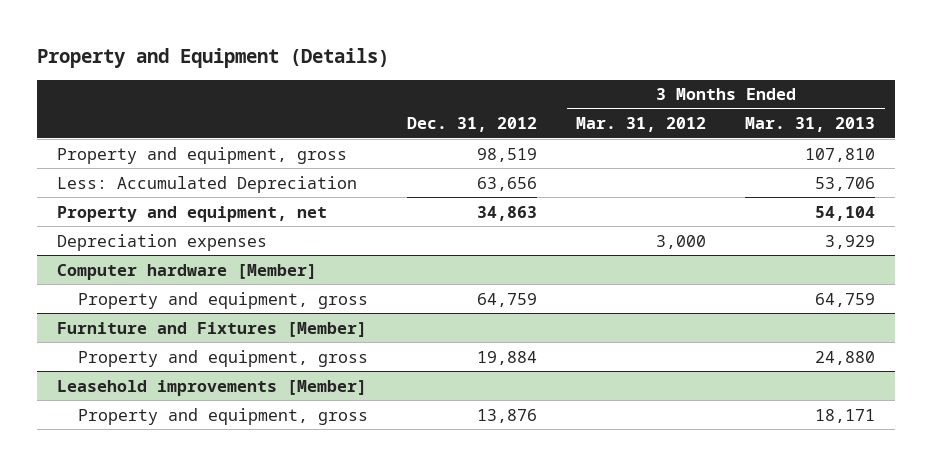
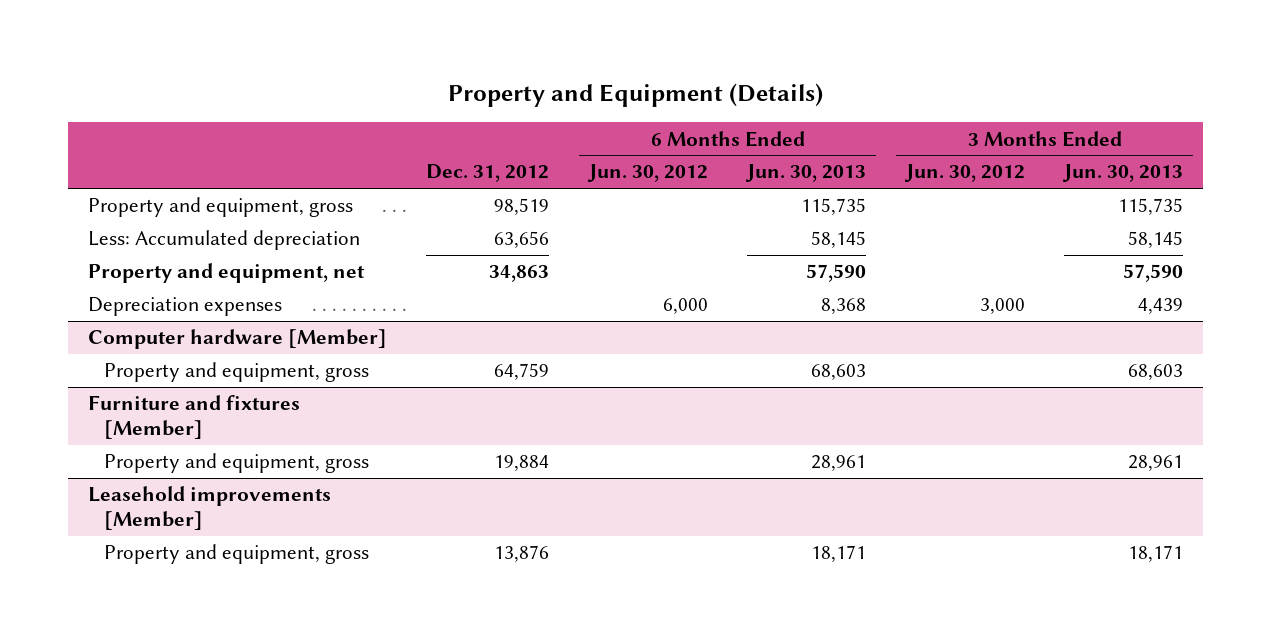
- | Dec. 31, 2012 | 3 Months Ended Mar. 31, 2012 | 3 Months Ended Mar. 31, 2013
+ | Dec. 31, 2012 | 6 Months Ended Jun. 30, 2012 | 6 Months Ended Jun. 30, 2013 | 3 Months Ended Jun. 30, 2012 | 3 Months Ended Jun. 30, 2013
- Less: Accumulated Depreciation | 63,656 | | 53,706
+ Less: Accumulated depreciation | 63,656 | | 58,145 | | 58,145
- Furniture and Fixtures [Member]
+ Furniture and fixtures [Member]

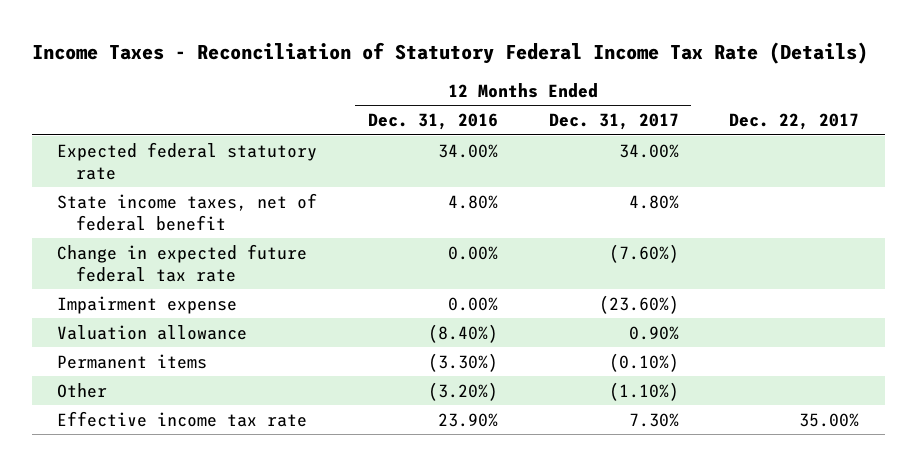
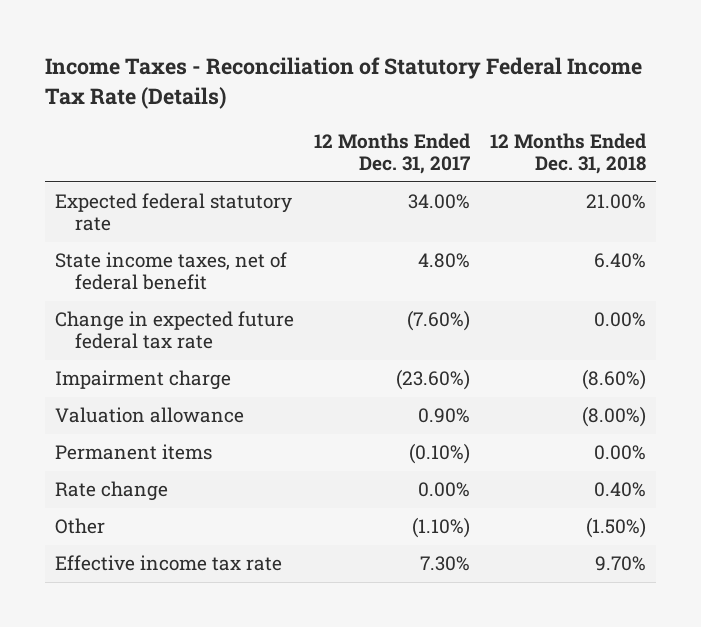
- | 12 Months Ended Dec. 31, 2016 | 12 Months Ended Dec. 31, 2017 | Dec. 22, 2017
+ | 12 Months Ended Dec. 31, 2017 | 12 Months Ended Dec. 31, 2018
- Impairment expense | 0.00% | (23.60%) |
+ Impairment charge | (23.60%) | (8.60%)
+ Rate change | 0.00% | 0.40%

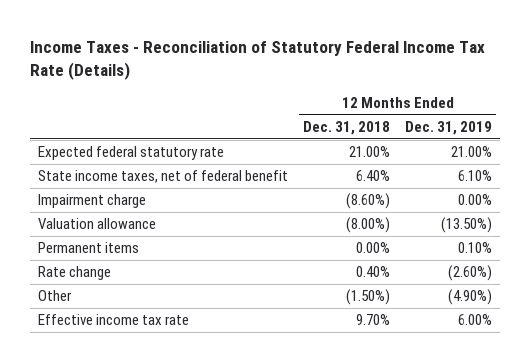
- | 12 Months Ended Dec. 31, 2017 | 12 Months Ended Dec. 31, 2018
+ | 12 Months Ended Dec. 31, 2018 | 12 Months Ended Dec. 31, 2019
- Change in expected future federal tax rate | (7.60%) | 0.00%

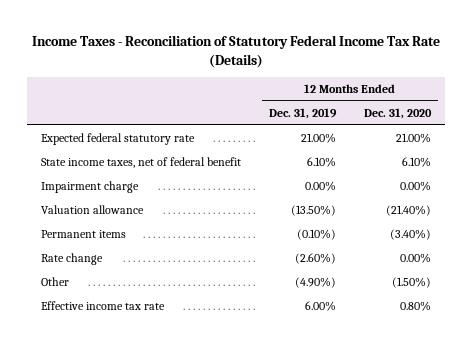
- | 12 Months Ended Dec. 31, 2018 | 12 Months Ended Dec. 31, 2019
+ | 12 Months Ended Dec. 31, 2019 | 12 Months Ended Dec. 31, 2020
- Permanent items | 0.00% | 0.10%
+ Permanent items | (0.10%) | (3.40%)

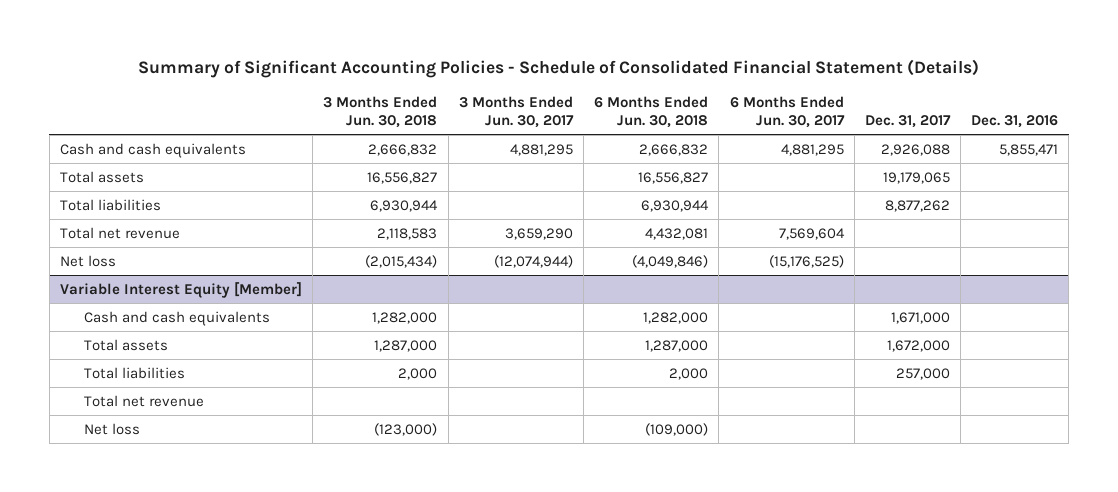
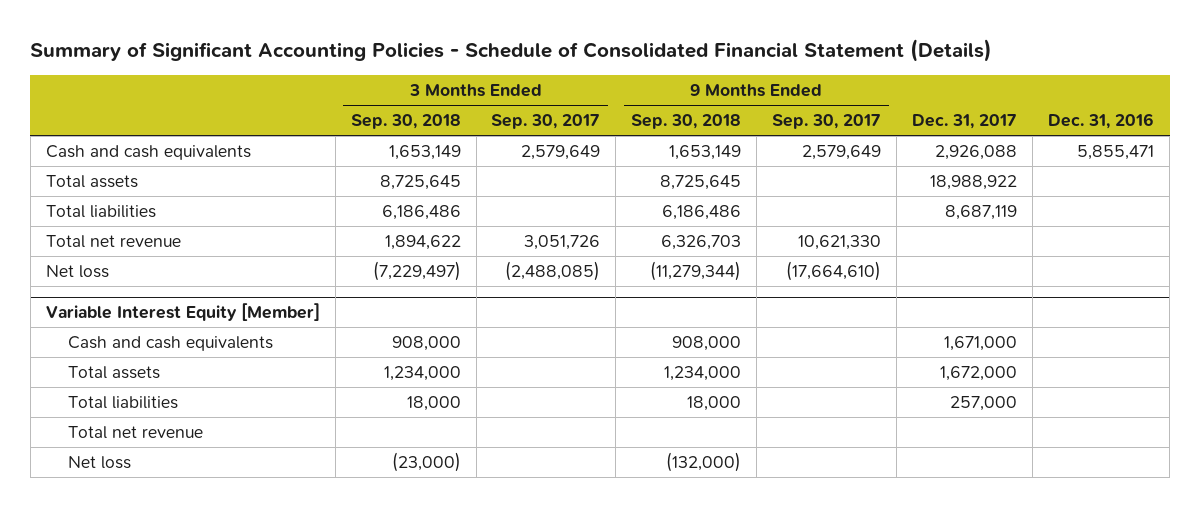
- | 3 Months Ended Jun. 30, 2018 | 3 Months Ended Jun. 30, 2017 | 6 Months Ended Jun. 30, 2018 | 6 Months Ended Jun. 30, 2017 | Dec. 31, 2017 | Dec. 31, 2016
+ | 3 Months Ended Sep. 30, 2018 | 3 Months Ended Sep. 30, 2017 | 9 Months Ended Sep. 30, 2018 | 9 Months Ended Sep. 30, 2017 | Dec. 31, 2017 | Dec. 31, 2016
- Total assets | 16,556,827 | | 16,556,827 | | 19,179,065 |
- Total liabilities | 6,930,944 | | 6,930,944 | | 8,877,262 |
+ Total assets | 8,725,645 | | 8,725,645 | | 18,988,922 |
+ Total liabilities | 6,186,486 | | 6,186,486 | | 8,687,119 |

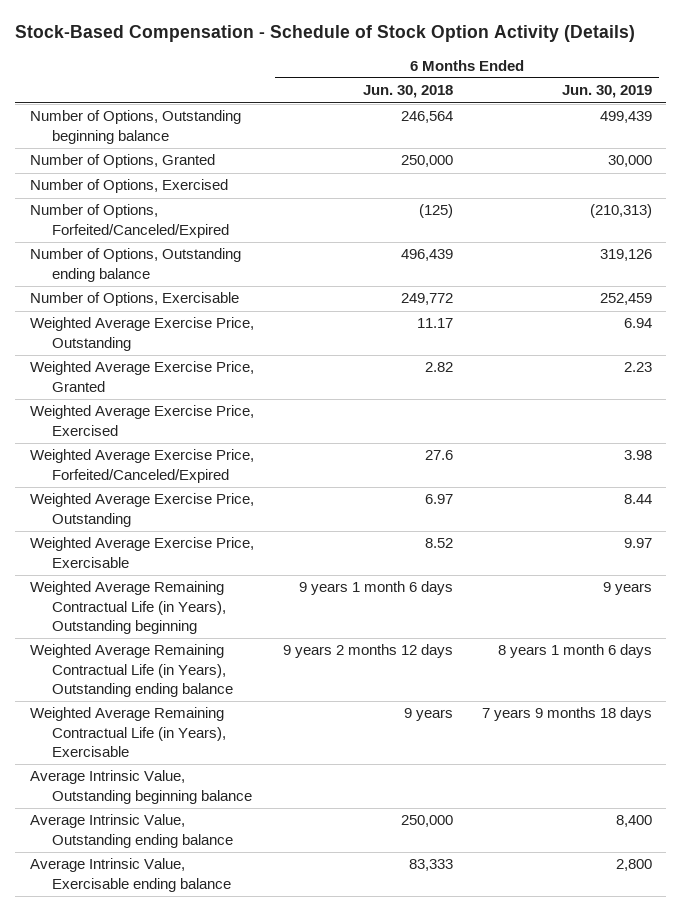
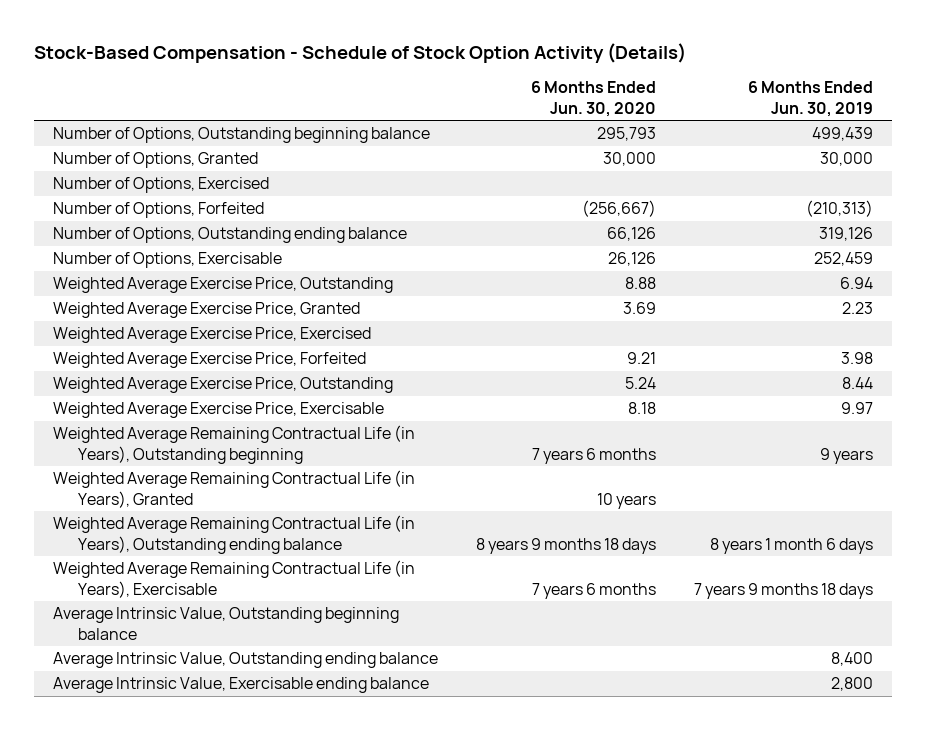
- | 6 Months Ended Jun. 30, 2018 | 6 Months Ended Jun. 30, 2019
+ | 6 Months Ended Jun. 30, 2020 | 6 Months Ended Jun. 30, 2019
- Number of Options, Forfeited/Canceled/Expired | (125) | (210,313)
+ Number of Options, Forfeited | (256,667) | (210,313)
- Weighted Average Exercise Price, Forfeited/Canceled/Expired | 27.6 | 3.98
+ Weighted Average Exercise Price, Forfeited | 9.21 | 3.98
+ Weighted Average Remaining Contractual Life (in Years), Granted | 10 years |

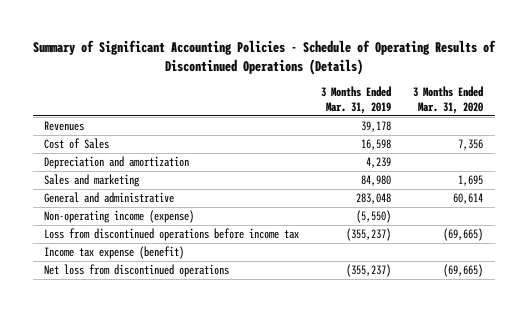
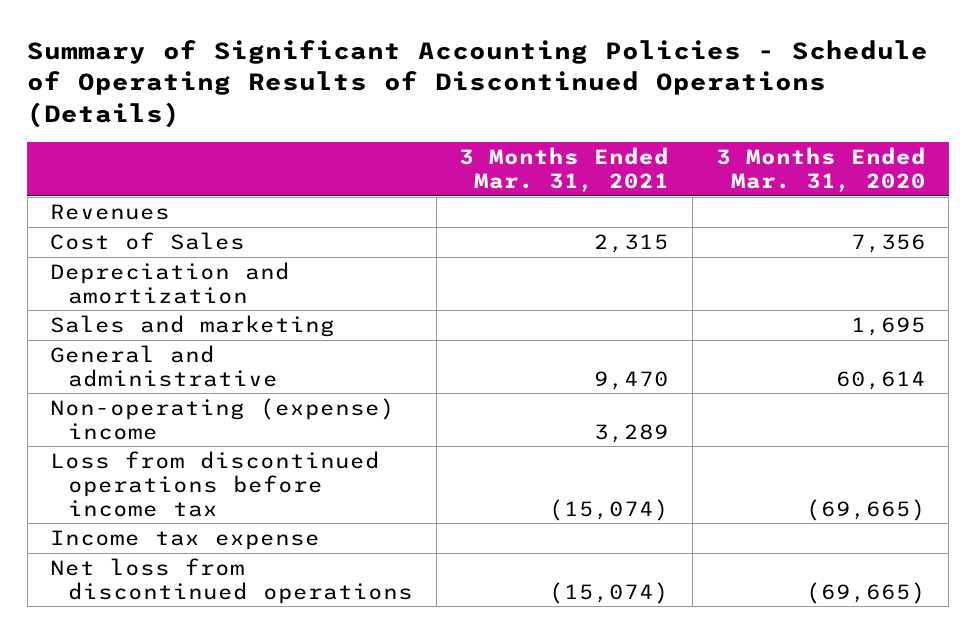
- | 3 Months Ended Mar. 31, 2019 | 3 Months Ended Mar. 31, 2020
+ | 3 Months Ended Mar. 31, 2021 | 3 Months Ended Mar. 31, 2020
- Non-operating income (expense) | (5,550) |
+ Non-operating (expense) income | 3,289 |
- Income tax expense (benefit)
+ Income tax expense

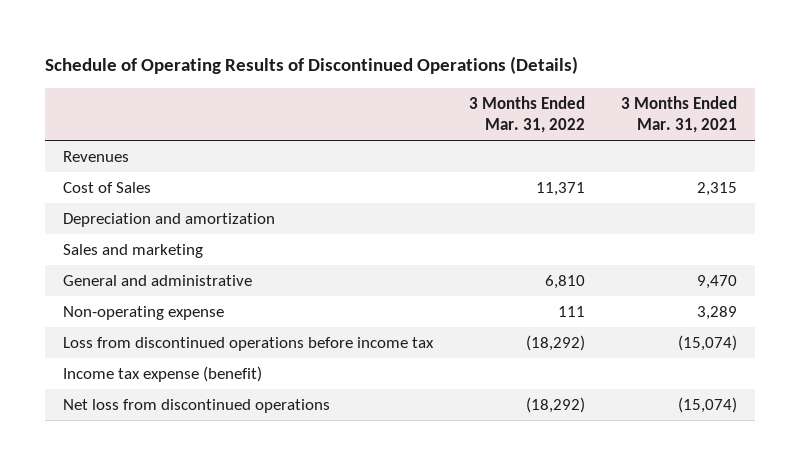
- Summary of Significant Accounting Policies - Schedule of Operating Results of Discontinued Operations (Details)
+ Schedule of Operating Results of Discontinued Operations (Details)
- | 3 Months Ended Mar. 31, 2021 | 3 Months Ended Mar. 31, 2020
+ | 3 Months Ended Mar. 31, 2022 | 3 Months Ended Mar. 31, 2021
- Non-operating (expense) income | 3,289 |
+ Non-operating expense | 111 | 3,289
- Income tax expense
+ Income tax expense (benefit)

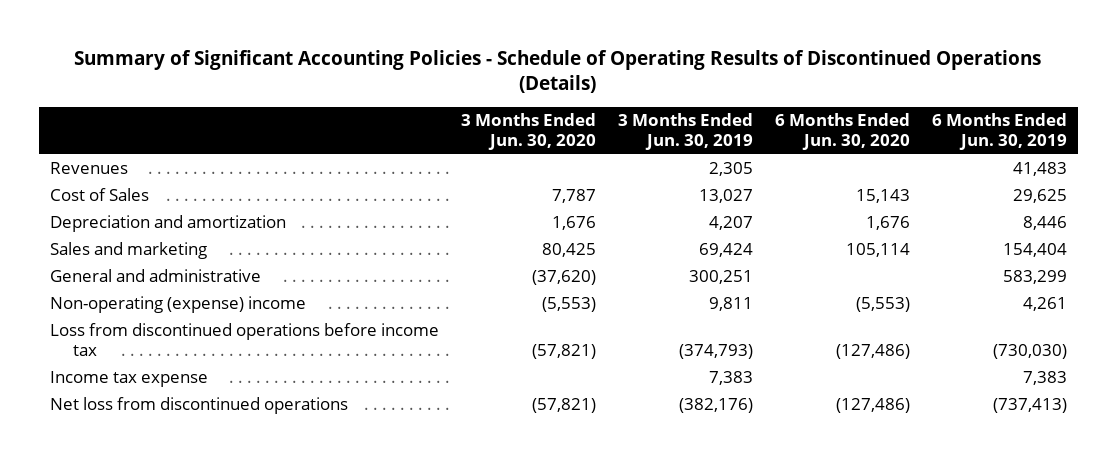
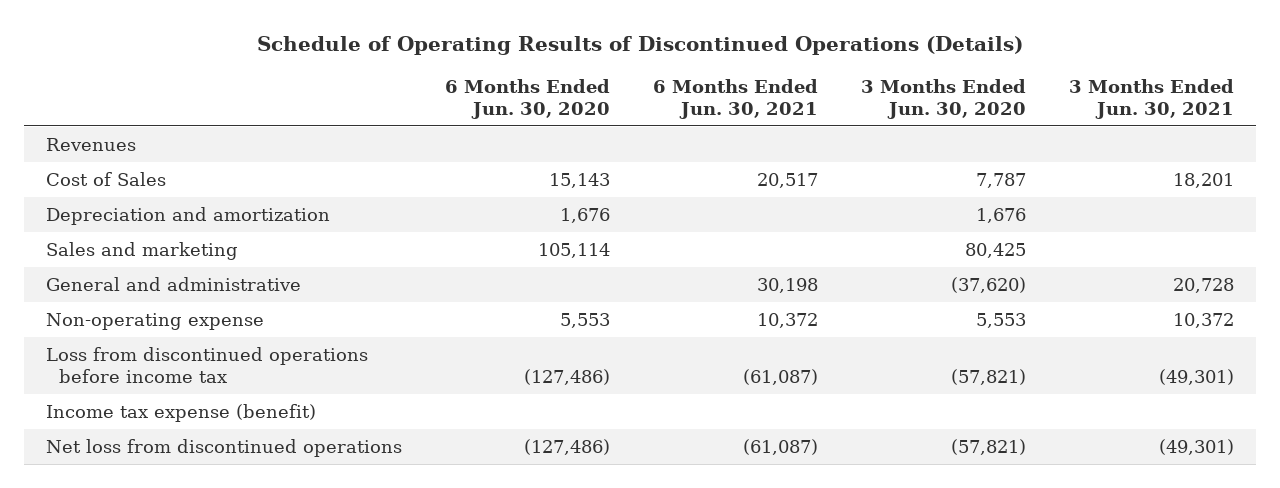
- Summary of Significant Accounting Policies - Schedule of Operating Results of Discontinued Operations (Details)
+ Schedule of Operating Results of Discontinued Operations (Details)
- | 3 Months Ended Jun. 30, 2020 | 3 Months Ended Jun. 30, 2019 | 6 Months Ended Jun. 30, 2020 | 6 Months Ended Jun. 30, 2019
+ | 6 Months Ended Jun. 30, 2020 | 6 Months Ended Jun. 30, 2021 | 3 Months Ended Jun. 30, 2020 | 3 Months Ended Jun. 30, 2021
- Non-operating (expense) income | (5,553) | 9,811 | (5,553) | 4,261
+ Non-operating expense | 5,553 | 10,372 | 5,553 | 10,372
- Income tax expense | | 7,383 | | 7,383
+ Income tax expense (benefit)

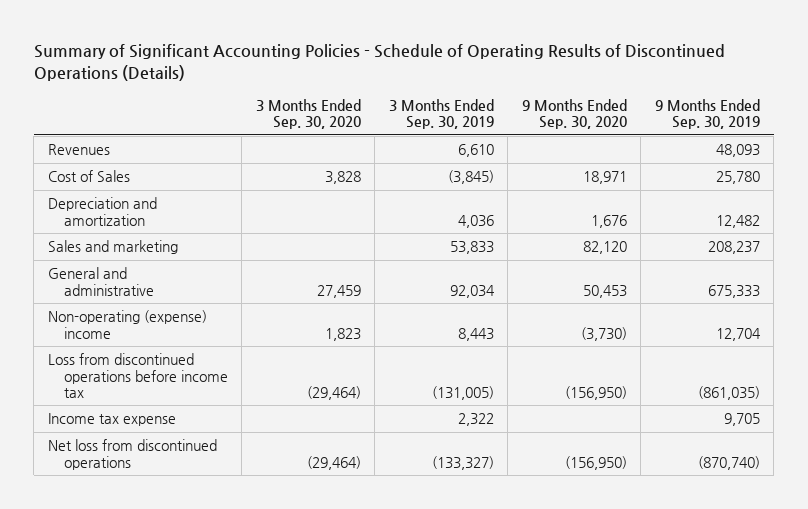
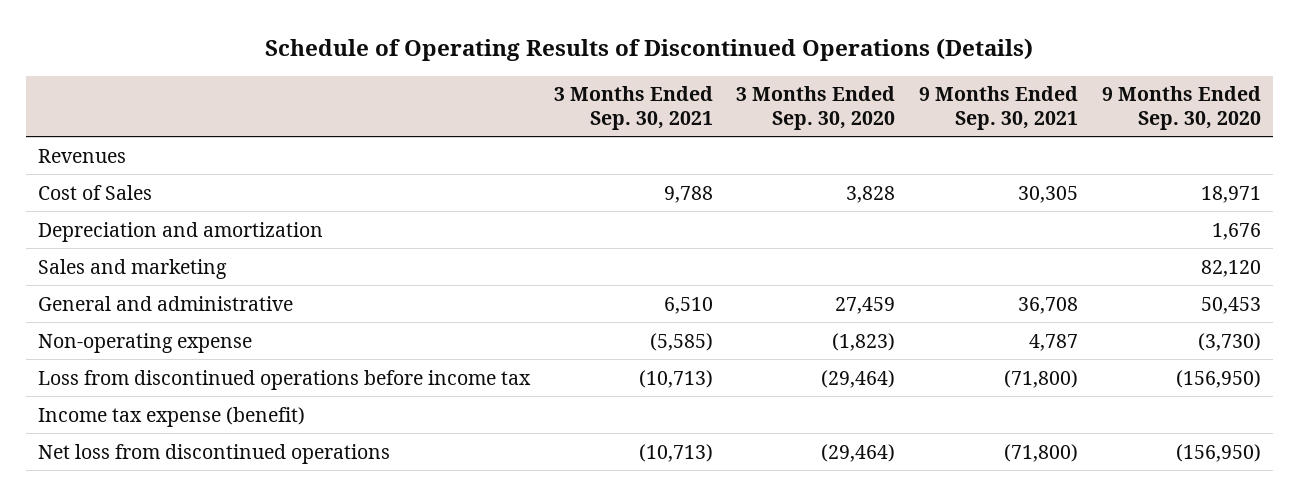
- Summary of Significant Accounting Policies - Schedule of Operating Results of Discontinued Operations (Details)
+ Schedule of Operating Results of Discontinued Operations (Details)
- | 3 Months Ended Sep. 30, 2020 | 3 Months Ended Sep. 30, 2019 | 9 Months Ended Sep. 30, 2020 | 9 Months Ended Sep. 30, 2019
+ | 3 Months Ended Sep. 30, 2021 | 3 Months Ended Sep. 30, 2020 | 9 Months Ended Sep. 30, 2021 | 9 Months Ended Sep. 30, 2020
- Non-operating (expense) income | 1,823 | 8,443 | (3,730) | 12,704
+ Non-operating expense | (5,585) | (1,823) | 4,787 | (3,730)
- Income tax expense | | 2,322 | | 9,705
+ Income tax expense (benefit)

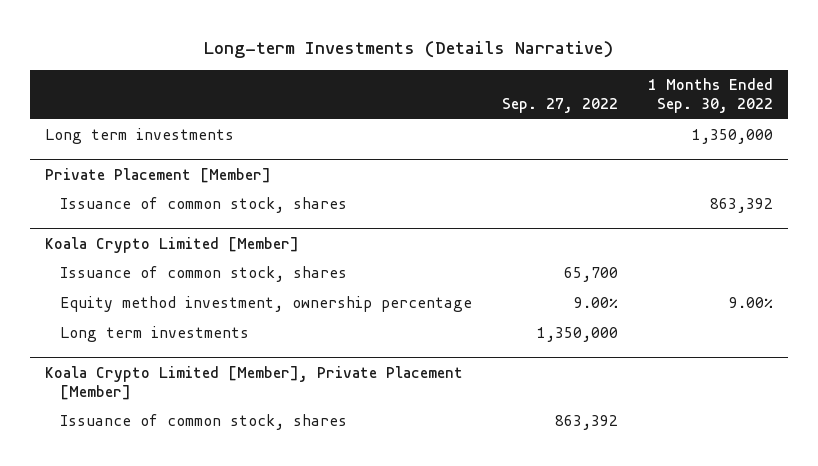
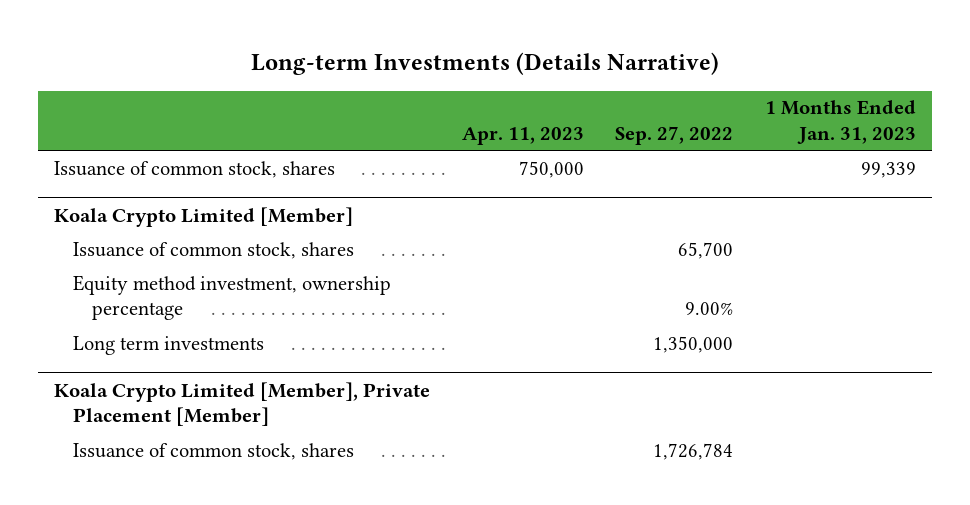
- | Sep. 27, 2022 | 1 Months Ended Sep. 30, 2022
+ | Apr. 11, 2023 | Sep. 27, 2022 | 1 Months Ended Jan. 31, 2023
- Long term investments | | 1,350,000
- Private Placement [Member]
@ Koala Crypto Limited [Member], Private Placement [Member]
- Issuance of common stock, shares | 863,392 |
+ Issuance of common stock, shares | | 1,726,784 |

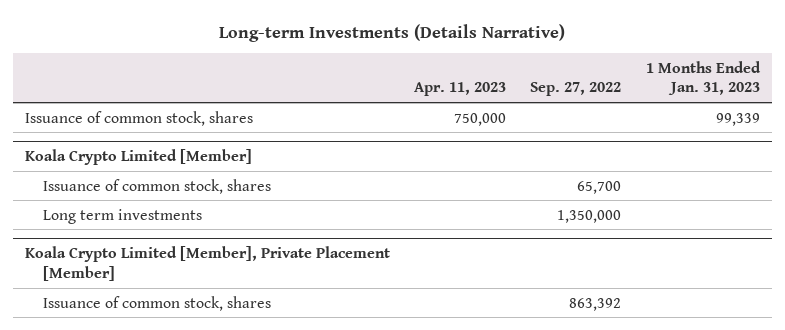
@ Koala Crypto Limited [Member]
- Equity method investment, ownership percentage | | 9.00% |
@ Koala Crypto Limited [Member], Private Placement [Member]
- Issuance of common stock, shares | | 1,726,784 |
+ Issuance of common stock, shares | | 863,392 |

